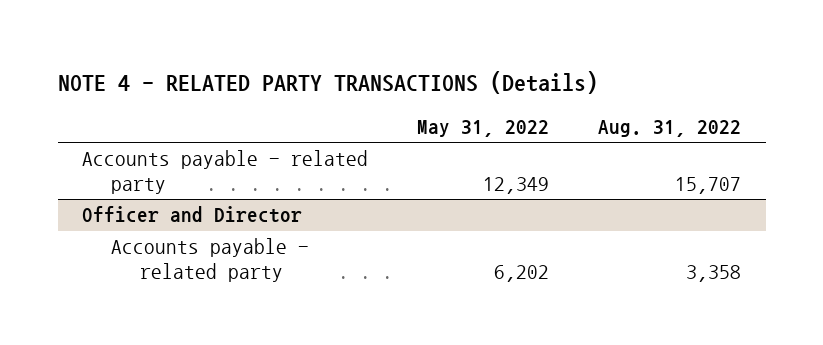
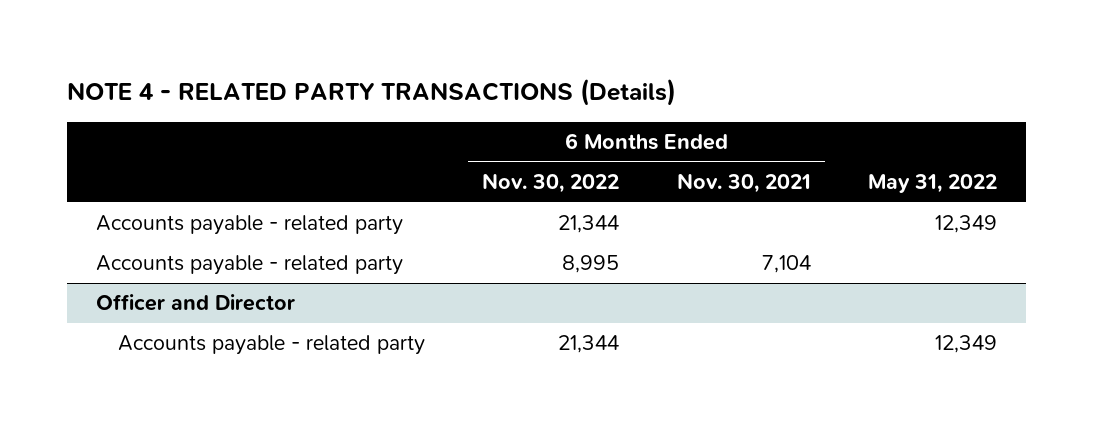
- | May 31, 2022 | Aug. 31, 2022
+ | 6 Months Ended Nov. 30, 2022 | 6 Months Ended Nov. 30, 2021 | May 31, 2022
+ Accounts payable - related party | 8,995 | 7,104 |
@ Officer and Director
- Accounts payable - related party | 6,202 | 3,358
+ Accounts payable - related party | 21,344 | | 12,349

